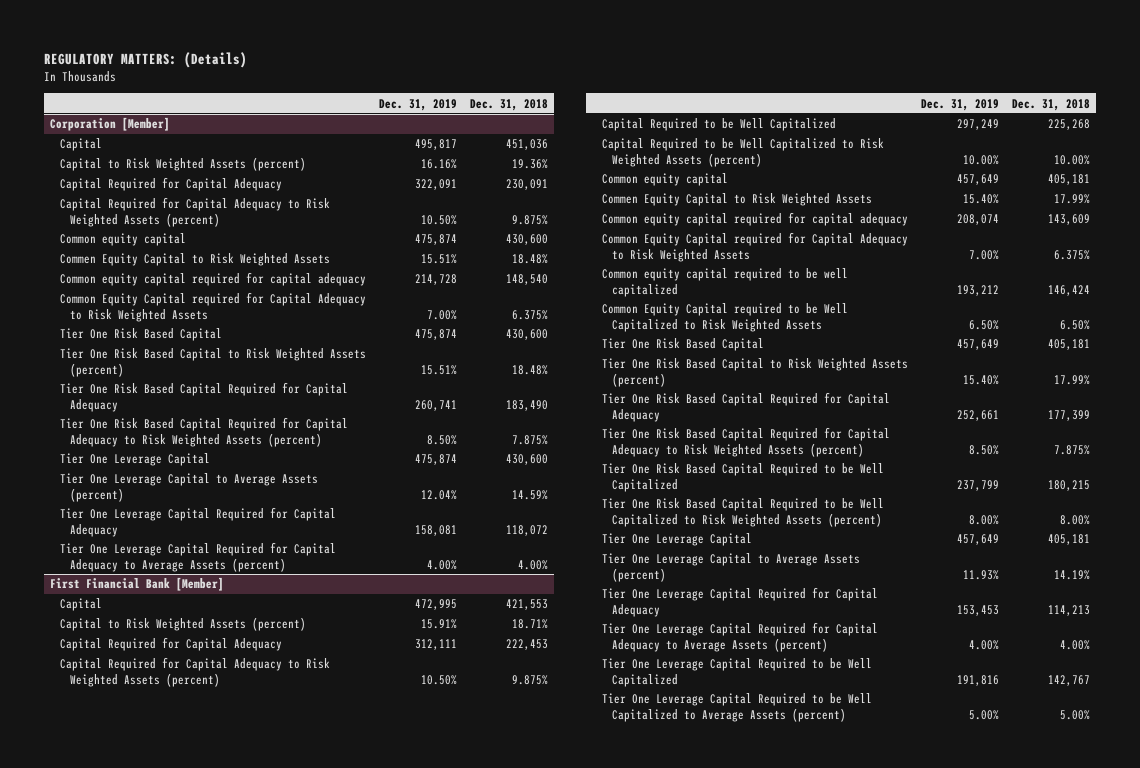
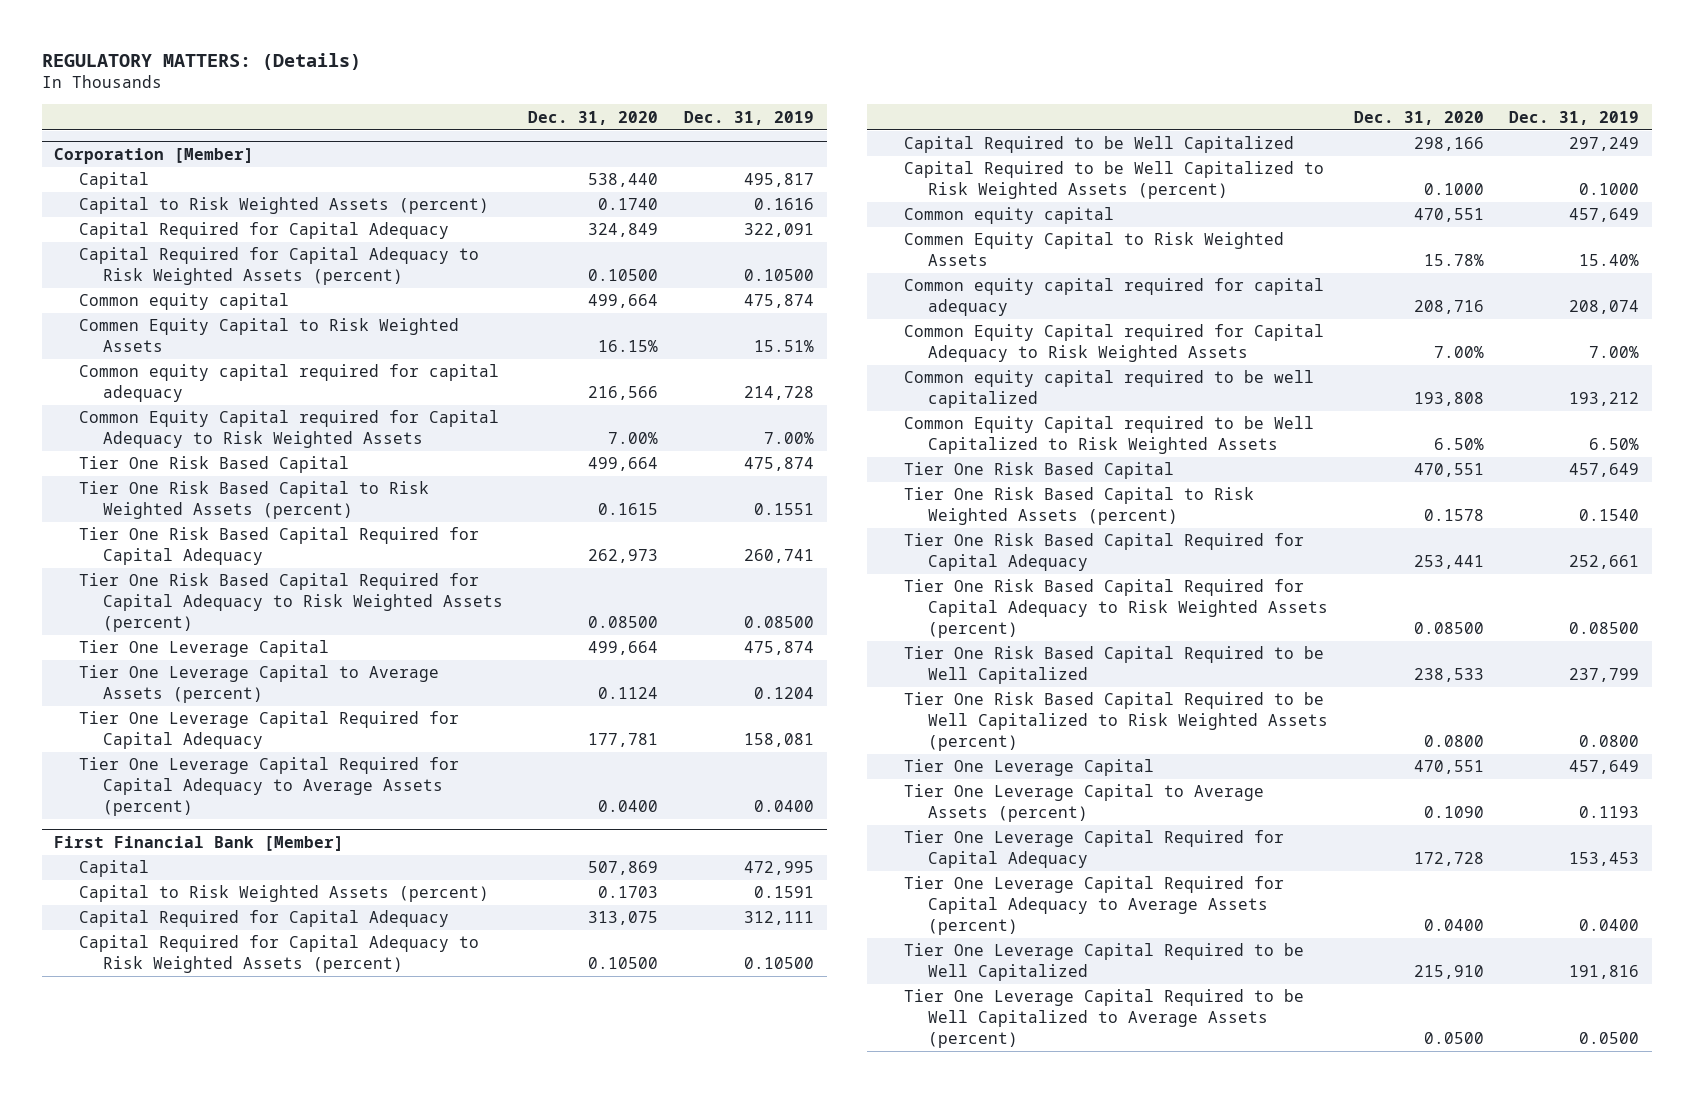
- | Dec. 31, 2019 | Dec. 31, 2018
+ | Dec. 31, 2020 | Dec. 31, 2019
@ Corporation [Member]
- Capital to Risk Weighted Assets (percent) | 16.16% | 19.36%
+ Capital to Risk Weighted Assets (percent) | 0.1740 | 0.1616
- Capital Required for Capital Adequacy to Risk Weighted Assets (percent) | 10.50% | 9.875%
+ Capital Required for Capital Adequacy to Risk Weighted Assets (percent) | 0.10500 | 0.10500
- Tier One Risk Based Capital to Risk Weighted Assets (percent) | 15.51% | 18.48%
+ Tier One Risk Based Capital to Risk Weighted Assets (percent) | 0.1615 | 0.1551
- Tier One Risk Based Capital Required for Capital Adequacy to Risk Weighted Assets (percent) | 8.50% | 7.875%
+ Tier One Risk Based Capital Required for Capital Adequacy to Risk Weighted Assets (percent) | 0.08500 | 0.08500
- Tier One Leverage Capital to Average Assets (percent) | 12.04% | 14.59%
+ Tier One Leverage Capital to Average Assets (percent) | 0.1124 | 0.1204
- Tier One Leverage Capital Required for Capital Adequacy to Average Assets (percent) | 4.00% | 4.00%
+ Tier One Leverage Capital Required for Capital Adequacy to Average Assets (percent) | 0.0400 | 0.0400
@ First Financial Bank [Member]
- Capital to Risk Weighted Assets (percent) | 15.91% | 18.71%
+ Capital to Risk Weighted Assets (percent) | 0.1703 | 0.1591
- Capital Required for Capital Adequacy to Risk Weighted Assets (percent) | 10.50% | 9.875%
+ Capital Required for Capital Adequacy to Risk Weighted Assets (percent) | 0.10500 | 0.10500
- Capital Required to be Well Capitalized to Risk Weighted Assets (percent) | 10.00% | 10.00%
+ Capital Required to be Well Capitalized to Risk Weighted Assets (percent) | 0.1000 | 0.1000
- Tier One Risk Based Capital to Risk Weighted Assets (percent) | 15.40% | 17.99%
+ Tier One Risk Based Capital to Risk Weighted Assets (percent) | 0.1578 | 0.1540
- Tier One Risk Based Capital Required for Capital Adequacy to Risk Weighted Assets (percent) | 8.50% | 7.875%
+ Tier One Risk Based Capital Required for Capital Adequacy to Risk Weighted Assets (percent) | 0.08500 | 0.08500
- Tier One Risk Based Capital Required to be Well Capitalized to Risk Weighted Assets (percent) | 8.00% | 8.00%
+ Tier One Risk Based Capital Required to be Well Capitalized to Risk Weighted Assets (percent) | 0.0800 | 0.0800
- Tier One Leverage Capital to Average Assets (percent) | 11.93% | 14.19%
+ Tier One Leverage Capital to Average Assets (percent) | 0.1090 | 0.1193
- Tier One Leverage Capital Required for Capital Adequacy to Average Assets (percent) | 4.00% | 4.00%
+ Tier One Leverage Capital Required for Capital Adequacy to Average Assets (percent) | 0.0400 | 0.0400
- Tier One Leverage Capital Required to be Well Capitalized to Average Assets (percent) | 5.00% | 5.00%
+ Tier One Leverage Capital Required to be Well Capitalized to Average Assets (percent) | 0.0500 | 0.0500

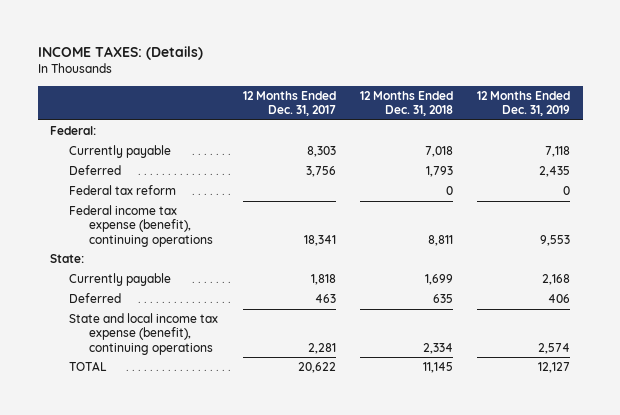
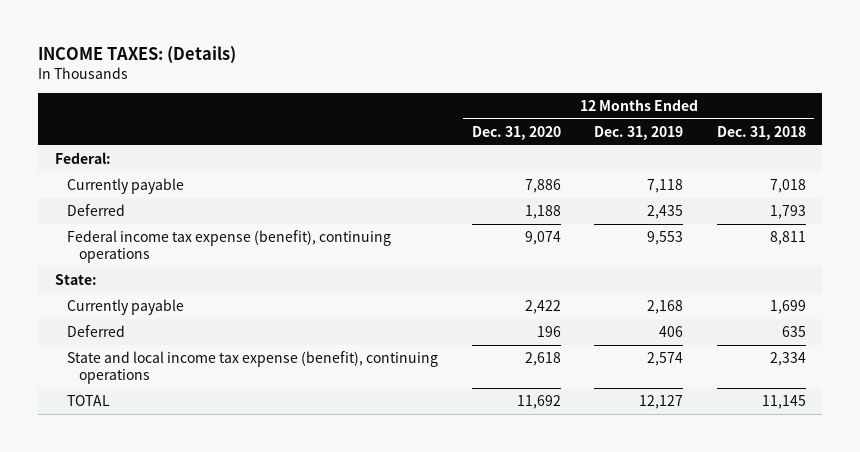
- | 12 Months Ended Dec. 31, 2017 | 12 Months Ended Dec. 31, 2018 | 12 Months Ended Dec. 31, 2019
+ | 12 Months Ended Dec. 31, 2020 | 12 Months Ended Dec. 31, 2019 | 12 Months Ended Dec. 31, 2018
- Federal tax reform | | 0 | 0

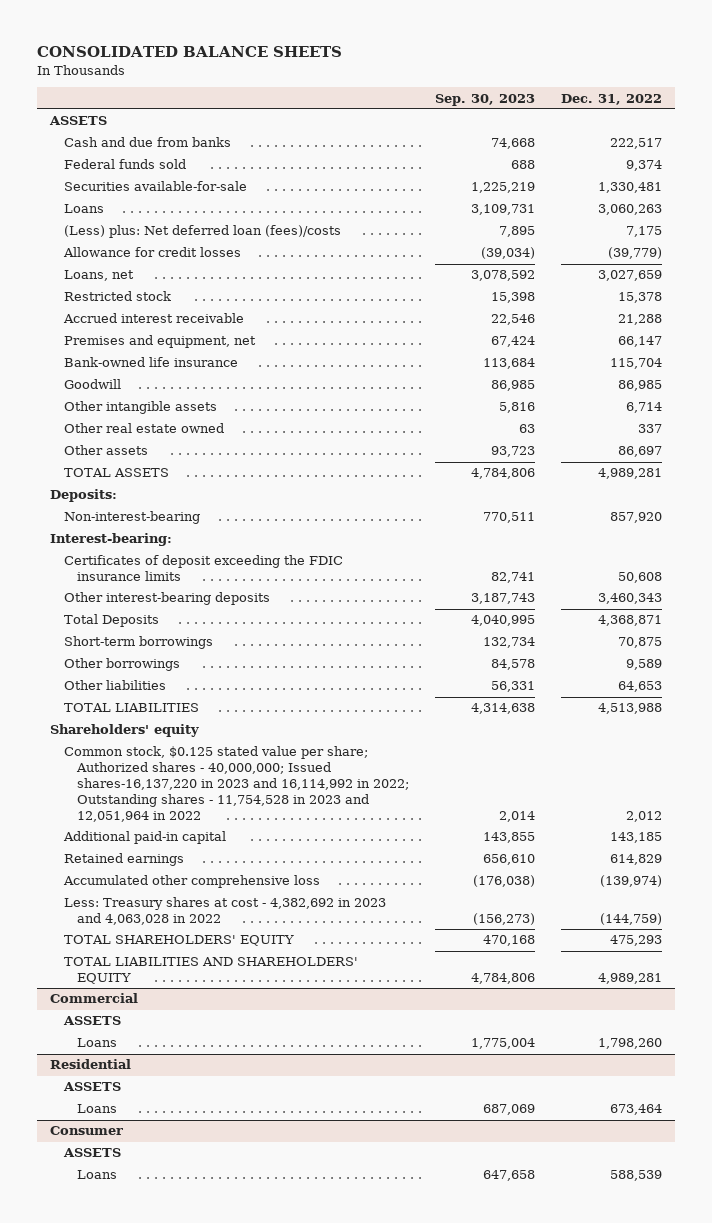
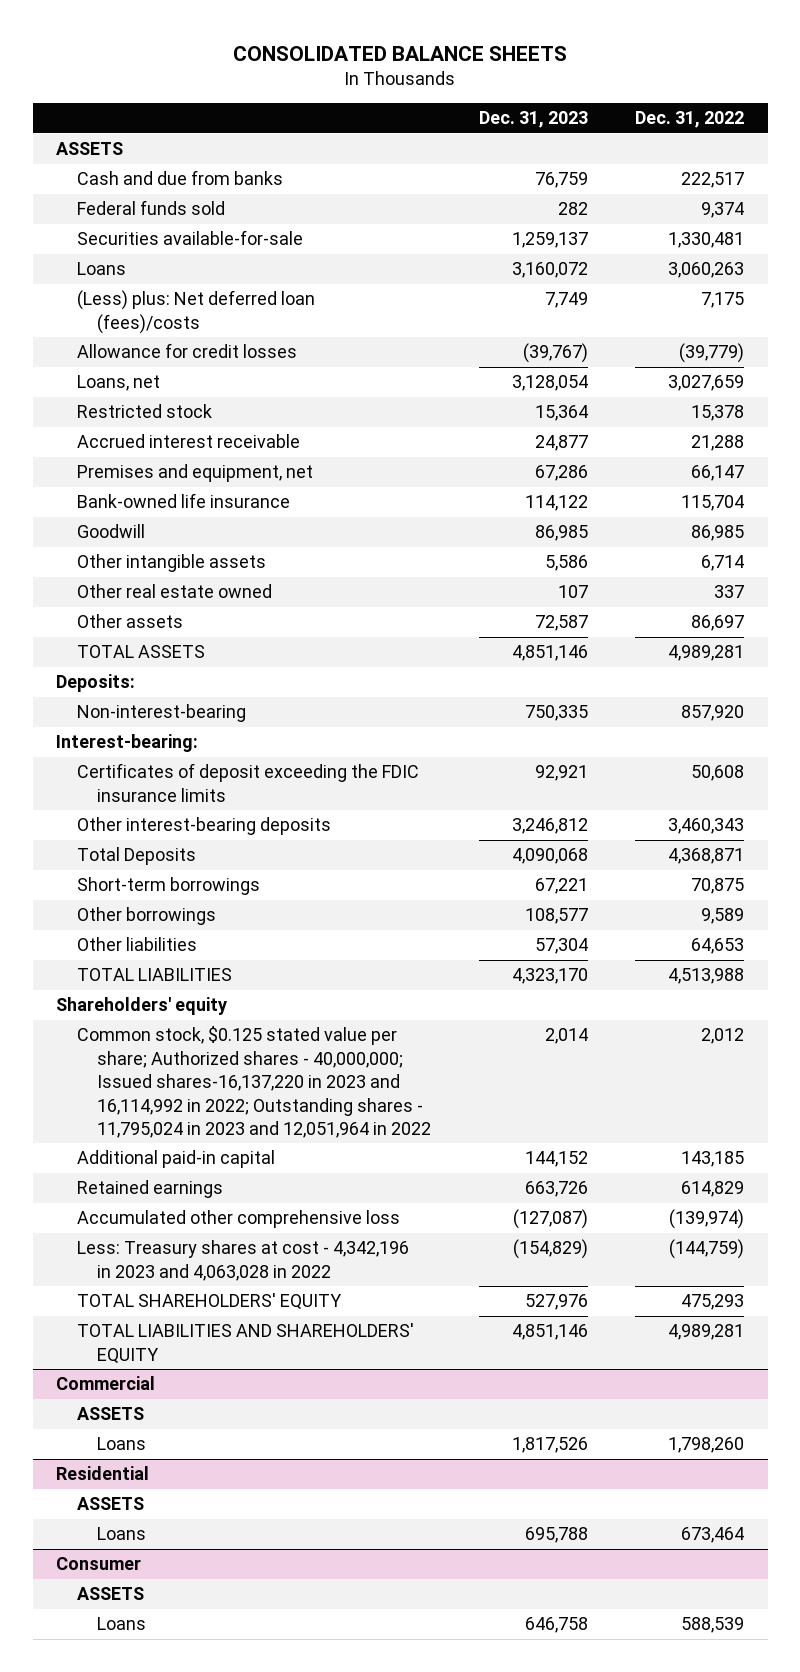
- | Sep. 30, 2023 | Dec. 31, 2022
+ | Dec. 31, 2023 | Dec. 31, 2022
- Common stock, $0.125 stated value per share; Authorized shares - 40,000,000; Issued shares-16,137,220 in 2023 and 16,114,992 in 2022; Outstanding shares - 11,754,528 in 2023 and 12,051,964 in 2022 | 2,014 | 2,012
+ Common stock, $0.125 stated value per share; Authorized shares - 40,000,000; Issued shares-16,137,220 in 2023 and 16,114,992 in 2022; Outstanding shares - 11,795,024 in 2023 and 12,051,964 in 2022 | 2,014 | 2,012
- Less: Treasury shares at cost - 4,382,692 in 2023 and 4,063,028 in 2022 | (156,273) | (144,759)
+ Less: Treasury shares at cost - 4,342,196 in 2023 and 4,063,028 in 2022 | (154,829) | (144,759)

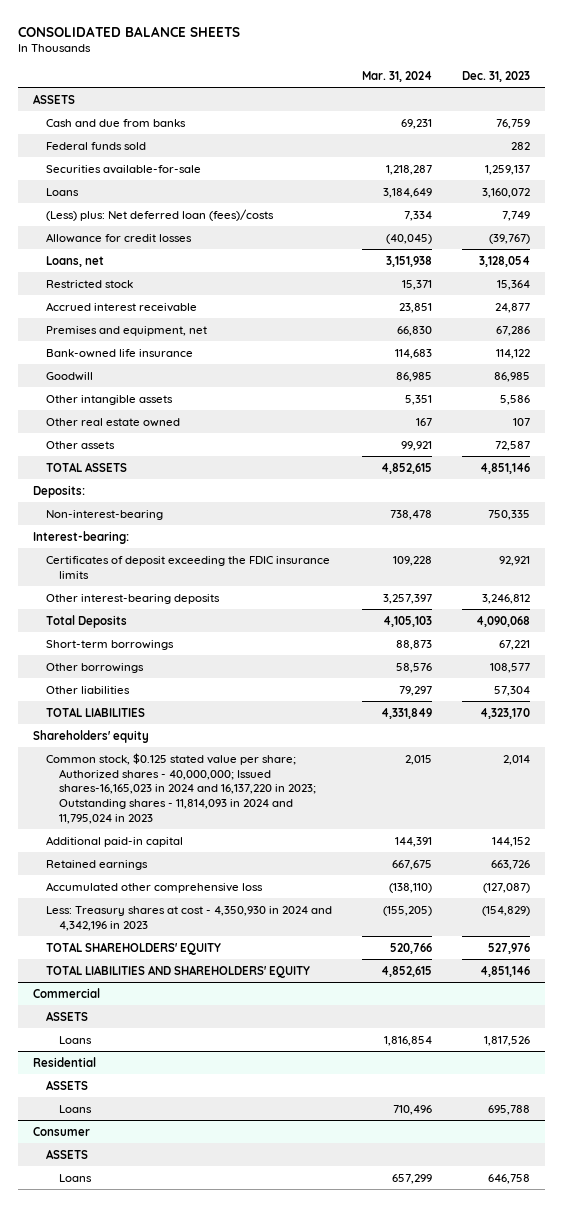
- | Dec. 31, 2023 | Dec. 31, 2022
+ | Mar. 31, 2024 | Dec. 31, 2023
- Common stock, $0.125 stated value per share; Authorized shares - 40,000,000; Issued shares-16,137,220 in 2023 and 16,114,992 in 2022; Outstanding shares - 11,795,024 in 2023 and 12,051,964 in 2022 | 2,014 | 2,012
+ Common stock, $0.125 stated value per share; Authorized shares - 40,000,000; Issued shares-16,165,023 in 2024 and 16,137,220 in 2023; Outstanding shares - 11,814,093 in 2024 and 11,795,024 in 2023 | 2,015 | 2,014
- Less: Treasury shares at cost - 4,342,196 in 2023 and 4,063,028 in 2022 | (154,829) | (144,759)
+ Less: Treasury shares at cost - 4,350,930 in 2024 and 4,342,196 in 2023 | (155,205) | (154,829)

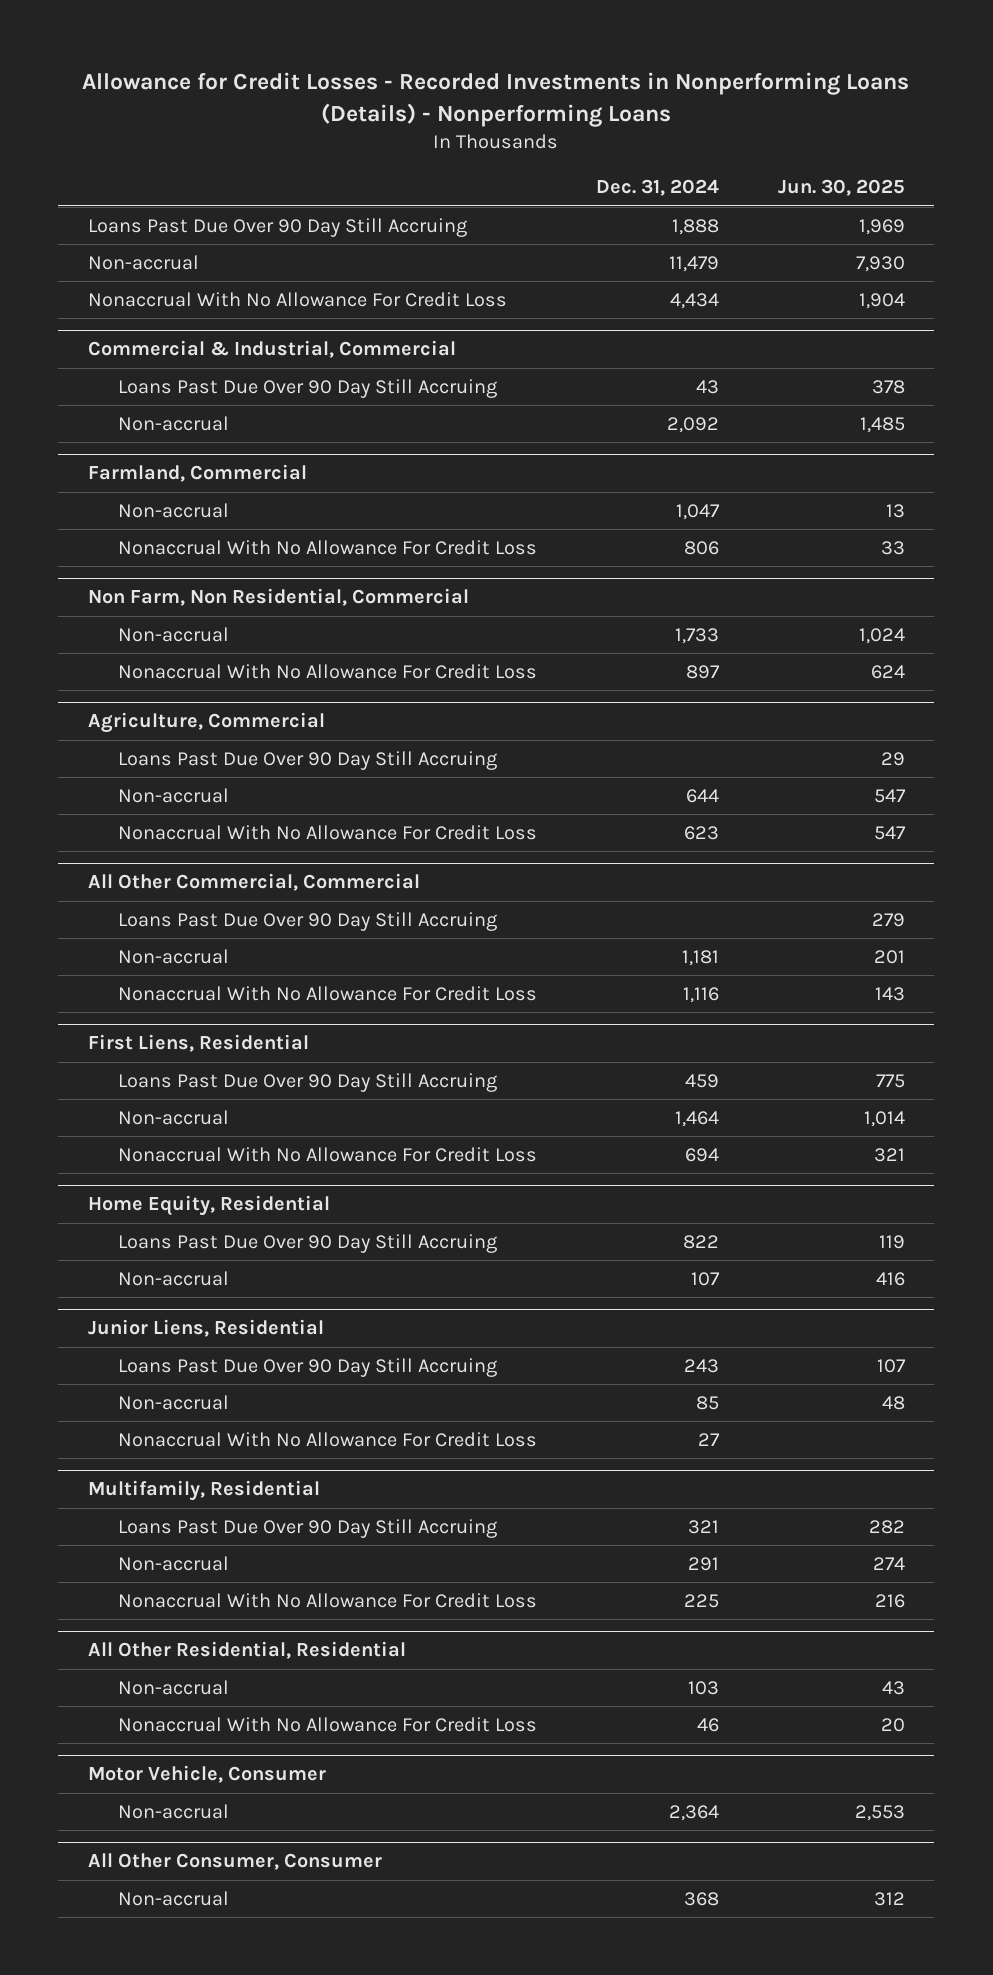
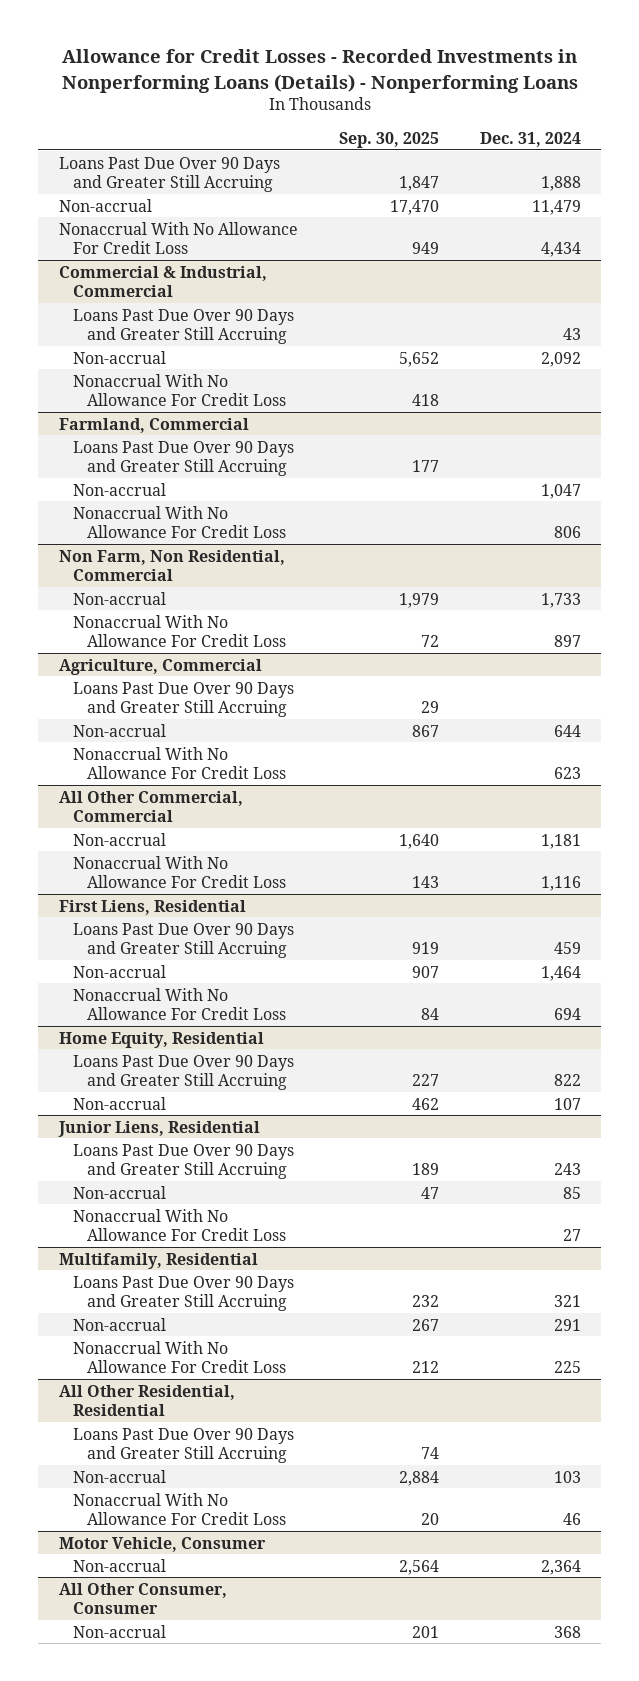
- | Dec. 31, 2024 | Jun. 30, 2025
+ | Sep. 30, 2025 | Dec. 31, 2024
- Loans Past Due Over 90 Day Still Accruing | 1,888 | 1,969
+ Loans Past Due Over 90 Days and Greater Still Accruing | 1,847 | 1,888
@ Commercial & Industrial, Commercial
- Loans Past Due Over 90 Day Still Accruing | 43 | 378
+ Loans Past Due Over 90 Days and Greater Still Accruing | | 43
+ Nonaccrual With No Allowance For Credit Loss | 418 |
@ Farmland, Commercial
+ Loans Past Due Over 90 Days and Greater Still Accruing | 177 |
@ Agriculture, Commercial
- Loans Past Due Over 90 Day Still Accruing | | 29
+ Loans Past Due Over 90 Days and Greater Still Accruing | 29 |
@ All Other Commercial, Commercial
- Loans Past Due Over 90 Day Still Accruing | | 279
@ First Liens, Residential
- Loans Past Due Over 90 Day Still Accruing | 459 | 775
+ Loans Past Due Over 90 Days and Greater Still Accruing | 919 | 459
@ Home Equity, Residential
- Loans Past Due Over 90 Day Still Accruing | 822 | 119
+ Loans Past Due Over 90 Days and Greater Still Accruing | 227 | 822
@ Junior Liens, Residential
- Loans Past Due Over 90 Day Still Accruing | 243 | 107
+ Loans Past Due Over 90 Days and Greater Still Accruing | 189 | 243
@ Multifamily, Residential
- Loans Past Due Over 90 Day Still Accruing | 321 | 282
+ Loans Past Due Over 90 Days and Greater Still Accruing | 232 | 321
@ All Other Residential, Residential
+ Loans Past Due Over 90 Days and Greater Still Accruing | 74 |

